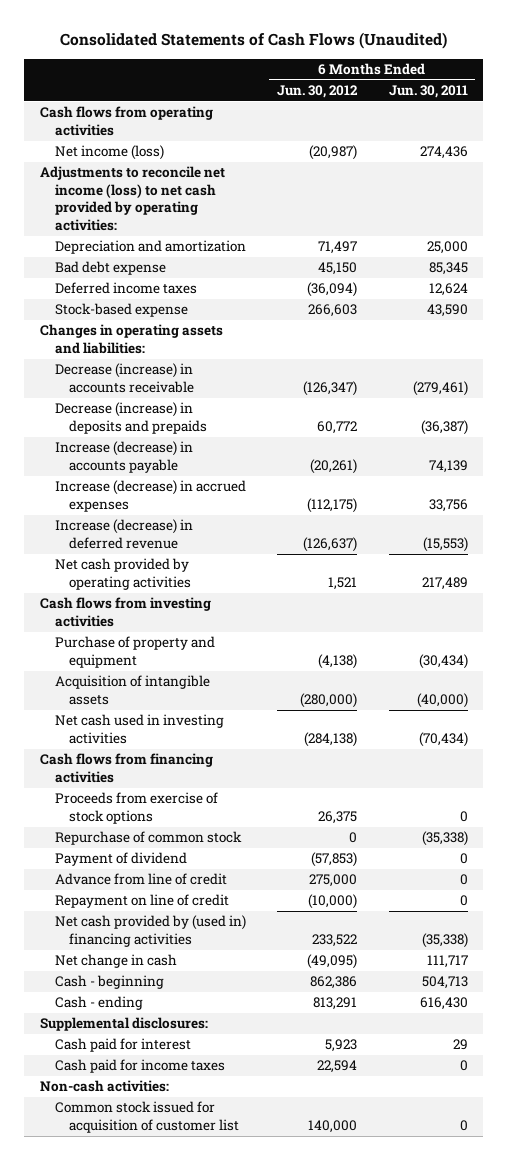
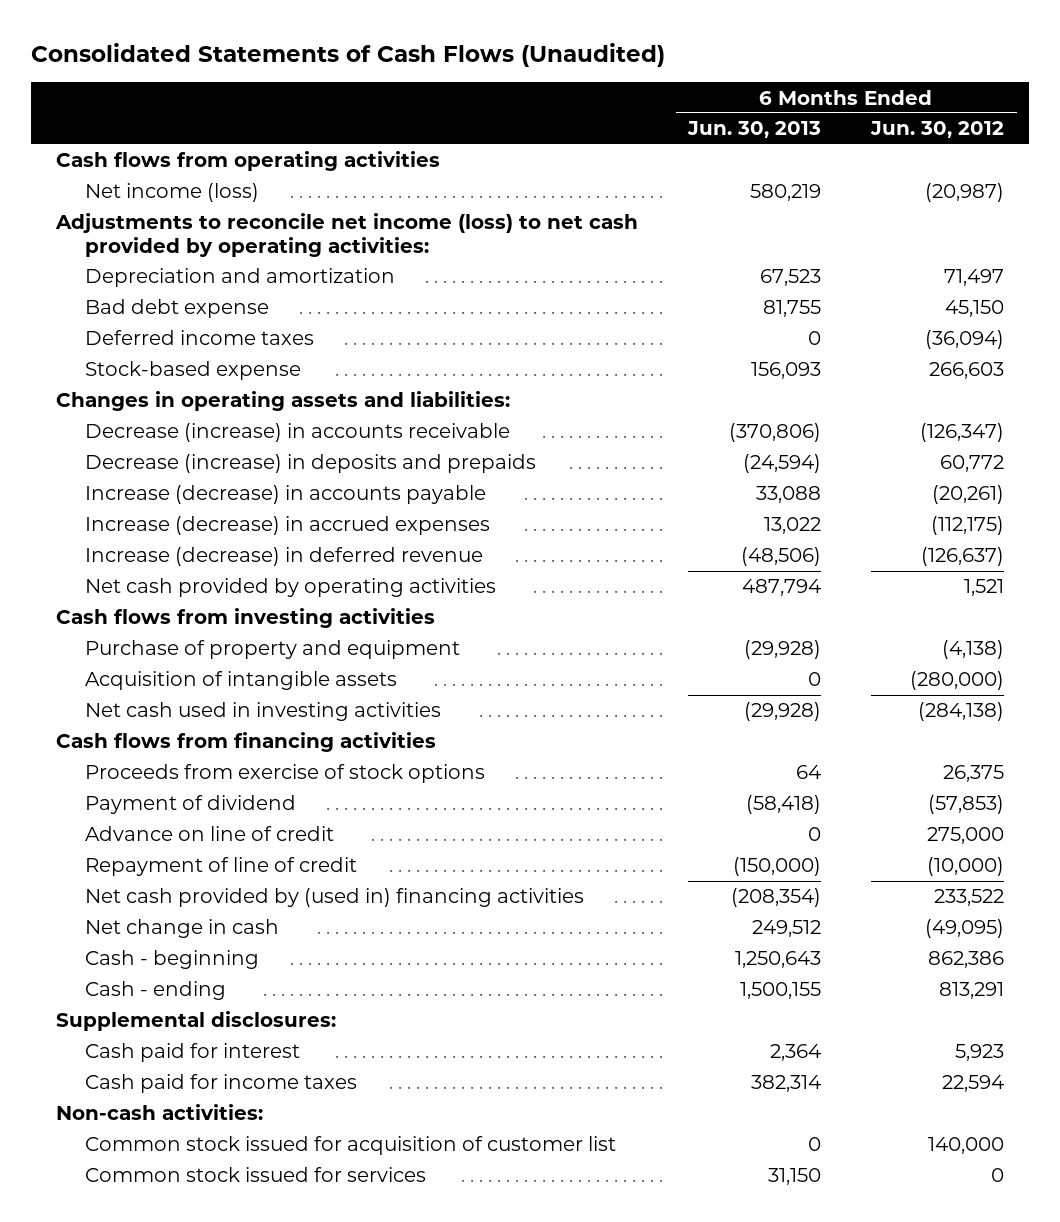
- | 6 Months Ended Jun. 30, 2012 | 6 Months Ended Jun. 30, 2011
+ | 6 Months Ended Jun. 30, 2013 | 6 Months Ended Jun. 30, 2012
- Repurchase of common stock | 0 | (35,338)
- Advance from line of credit | 275,000 | 0
- Repayment on line of credit | (10,000) | 0
+ Advance on line of credit | 0 | 275,000
+ Repayment of line of credit | (150,000) | (10,000)
+ Common stock issued for services | 31,150 | 0

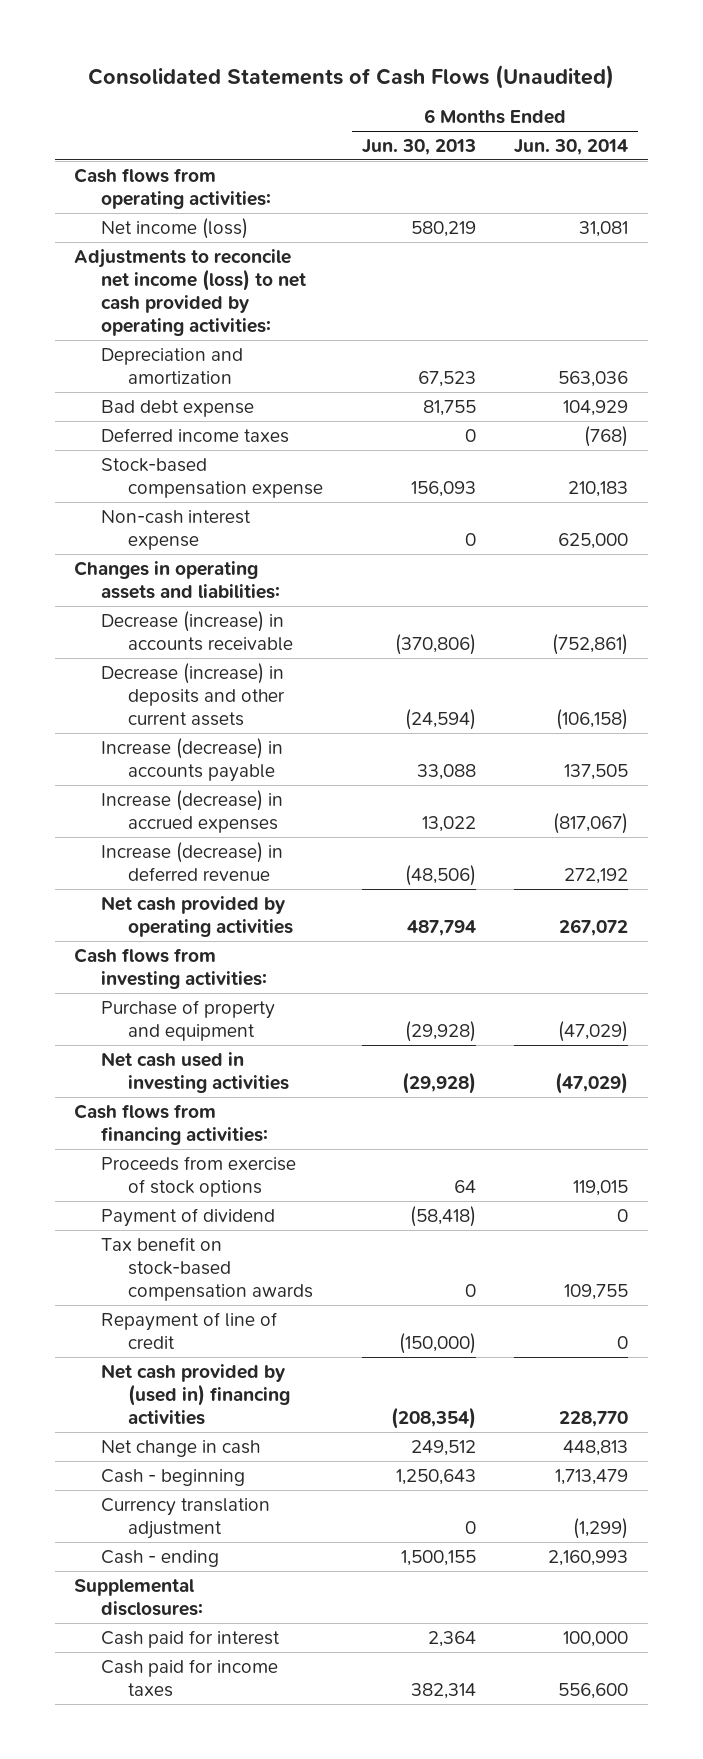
- | 6 Months Ended Jun. 30, 2013 | 6 Months Ended Jun. 30, 2012
+ | 6 Months Ended Jun. 30, 2013 | 6 Months Ended Jun. 30, 2014
- Cash flows from operating activities
+ Cash flows from operating activities:
- Stock-based expense | 156,093 | 266,603
+ Stock-based compensation expense | 156,093 | 210,183
+ Non-cash interest expense | 0 | 625,000
- Decrease (increase) in deposits and prepaids | (24,594) | 60,772
+ Decrease (increase) in deposits and other current assets | (24,594) | (106,158)
- Cash flows from investing activities
+ Cash flows from investing activities:
- Acquisition of intangible assets | 0 | (280,000)
- Cash flows from financing activities
+ Cash flows from financing activities:
- Advance on line of credit | 0 | 275,000
+ Tax benefit on stock-based compensation awards | 0 | 109,755
+ Currency translation adjustment | 0 | (1,299)
- Non-cash activities:
- Common stock issued for acquisition of customer list | 0 | 140,000
- Common stock issued for services | 31,150 | 0

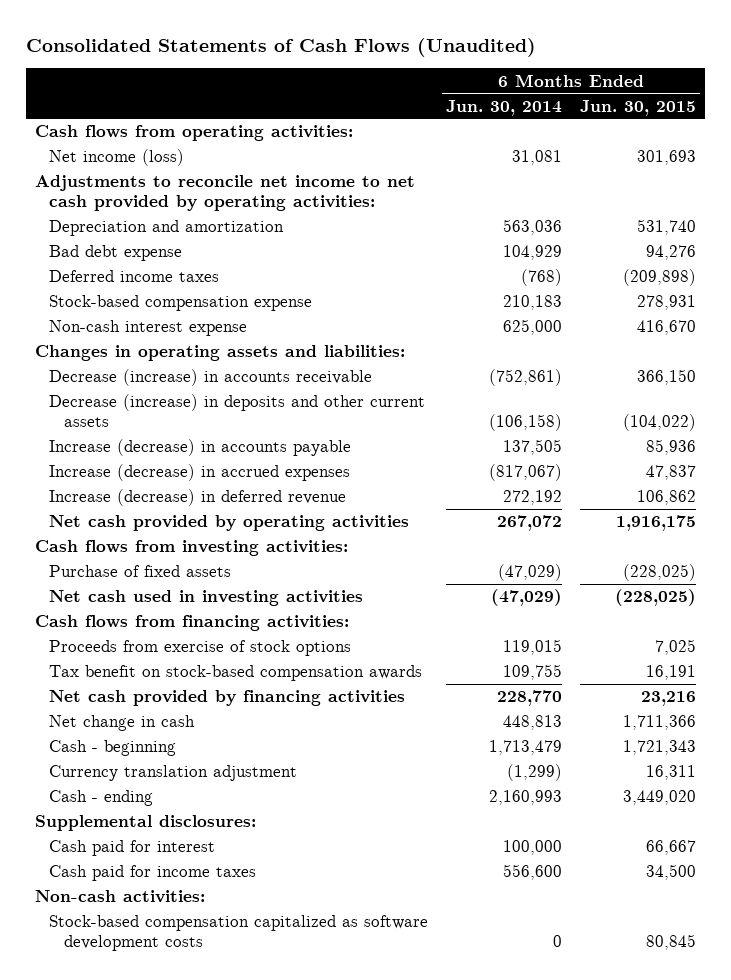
- | 6 Months Ended Jun. 30, 2013 | 6 Months Ended Jun. 30, 2014
+ | 6 Months Ended Jun. 30, 2014 | 6 Months Ended Jun. 30, 2015
- Adjustments to reconcile net income (loss) to net cash provided by operating activities:
+ Adjustments to reconcile net income to net cash provided by operating activities:
- Purchase of property and equipment | (29,928) | (47,029)
+ Purchase of fixed assets | (47,029) | (228,025)
- Payment of dividend | (58,418) | 0
- Repayment of line of credit | (150,000) | 0
- Net cash provided by (used in) financing activities | (208,354) | 228,770
+ Net cash provided by financing activities | 228,770 | 23,216
+ Non-cash activities:
+ Stock-based compensation capitalized as software development costs | 0 | 80,845

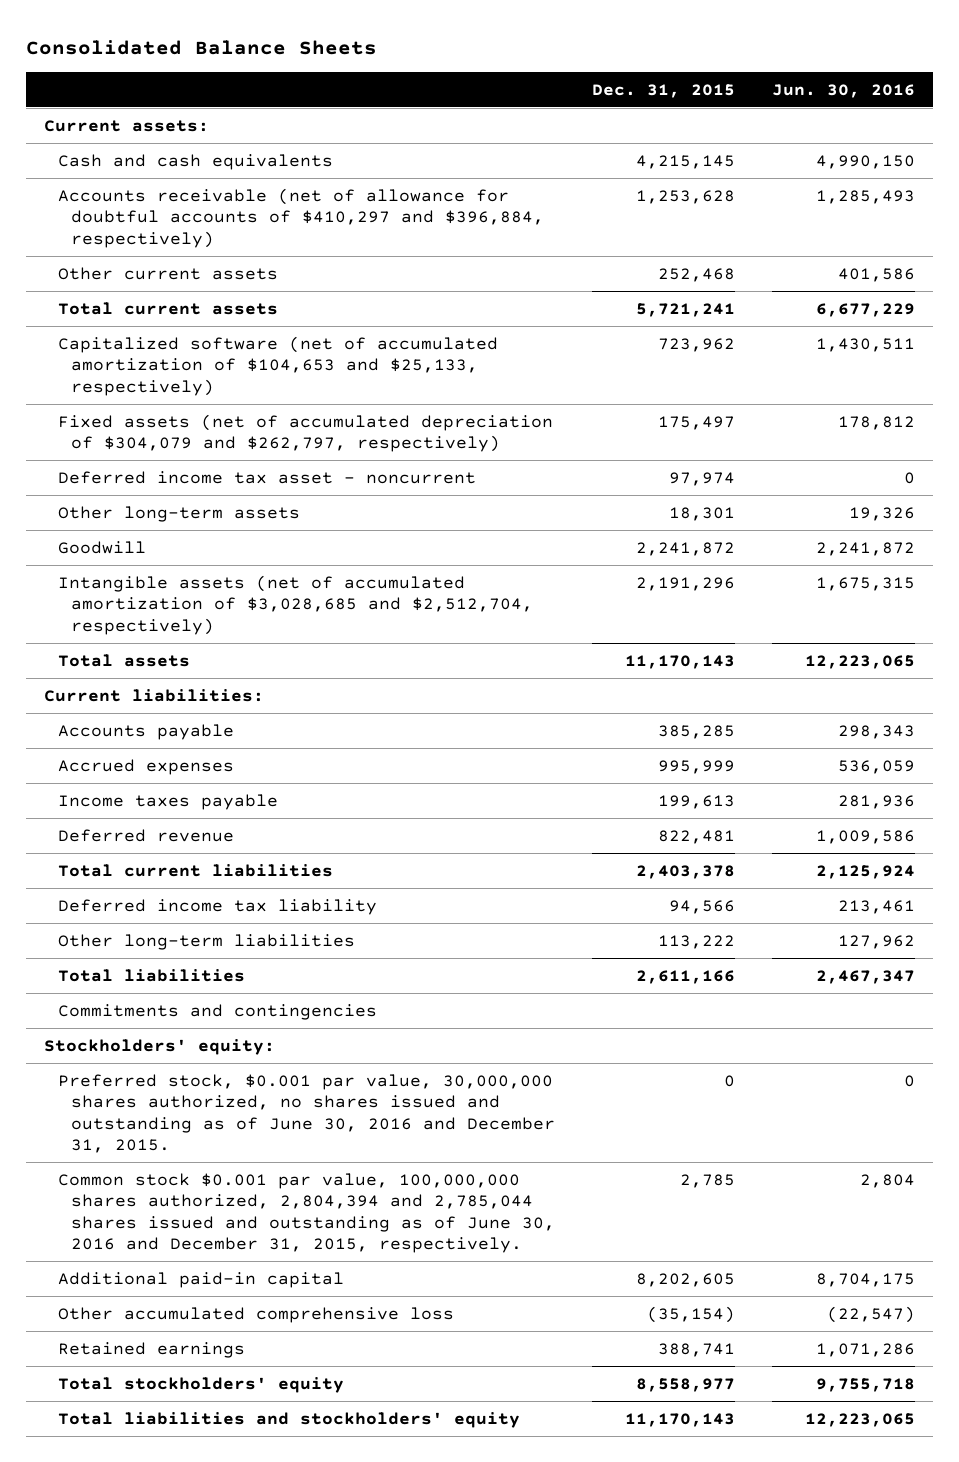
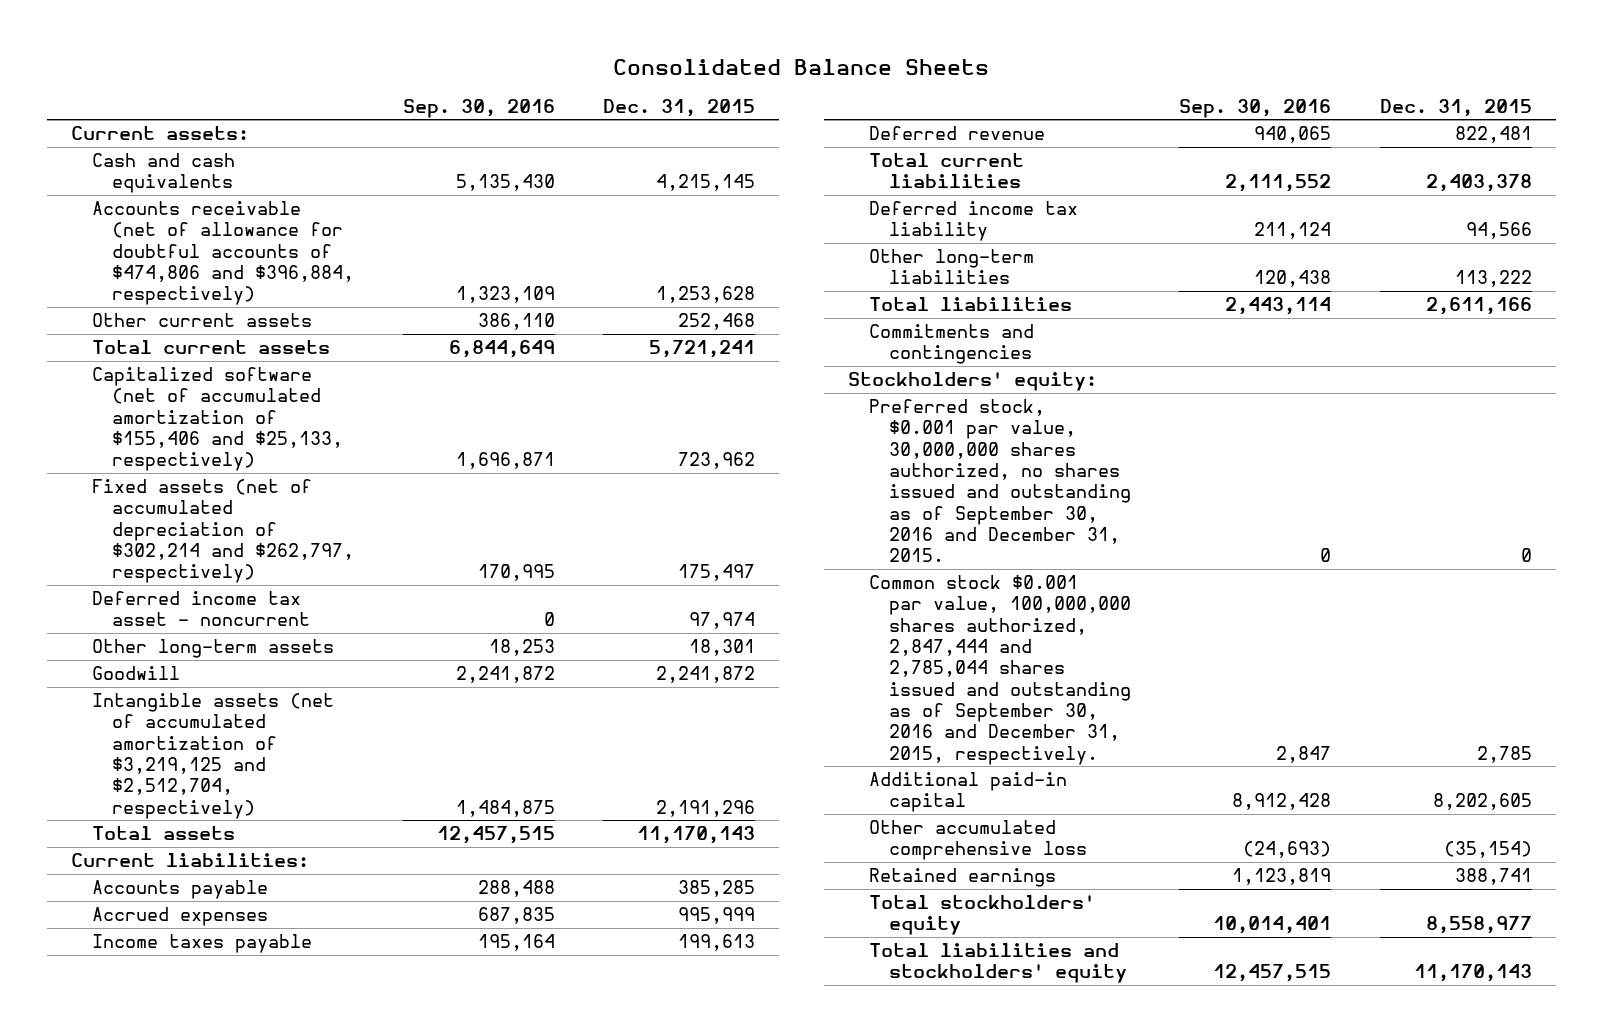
- | Dec. 31, 2015 | Jun. 30, 2016
+ | Sep. 30, 2016 | Dec. 31, 2015
- Accounts receivable (net of allowance for doubtful accounts of $410,297 and $396,884, respectively) | 1,253,628 | 1,285,493
+ Accounts receivable (net of allowance for doubtful accounts of $474,806 and $396,884, respectively) | 1,323,109 | 1,253,628
- Capitalized software (net of accumulated amortization of $104,653 and $25,133, respectively) | 723,962 | 1,430,511
- Fixed assets (net of accumulated depreciation of $304,079 and $262,797, respectively) | 175,497 | 178,812
+ Capitalized software (net of accumulated amortization of $155,406 and $25,133, respectively) | 1,696,871 | 723,962
+ Fixed assets (net of accumulated depreciation of $302,214 and $262,797, respectively) | 170,995 | 175,497
- Intangible assets (net of accumulated amortization of $3,028,685 and $2,512,704, respectively) | 2,191,296 | 1,675,315
+ Intangible assets (net of accumulated amortization of $3,219,125 and $2,512,704, respectively) | 1,484,875 | 2,191,296
- Preferred stock, $0.001 par value, 30,000,000 shares authorized, no shares issued and outstanding as of June 30, 2016 and December 31, 2015. | 0 | 0
- Common stock $0.001 par value, 100,000,000 shares authorized, 2,804,394 and 2,785,044 shares issued and outstanding as of June 30, 2016 and December 31, 2015, respectively. | 2,785 | 2,804
+ Preferred stock, $0.001 par value, 30,000,000 shares authorized, no shares issued and outstanding as of September 30, 2016 and December 31, 2015. | 0 | 0
+ Common stock $0.001 par value, 100,000,000 shares authorized, 2,847,444 and 2,785,044 shares issued and outstanding as of September 30, 2016 and December 31, 2015, respectively. | 2,847 | 2,785

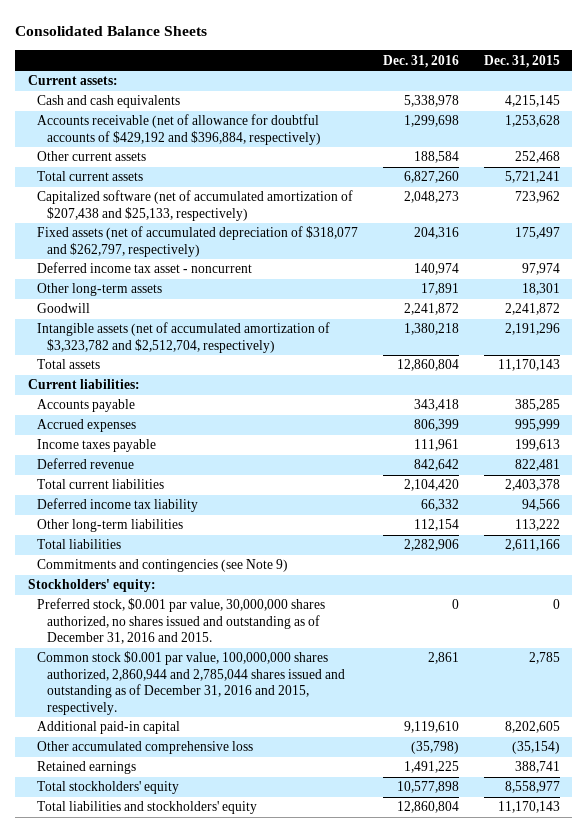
- | Sep. 30, 2016 | Dec. 31, 2015
+ | Dec. 31, 2016 | Dec. 31, 2015
- Accounts receivable (net of allowance for doubtful accounts of $474,806 and $396,884, respectively) | 1,323,109 | 1,253,628
+ Accounts receivable (net of allowance for doubtful accounts of $429,192 and $396,884, respectively) | 1,299,698 | 1,253,628
- Capitalized software (net of accumulated amortization of $155,406 and $25,133, respectively) | 1,696,871 | 723,962
- Fixed assets (net of accumulated depreciation of $302,214 and $262,797, respectively) | 170,995 | 175,497
+ Capitalized software (net of accumulated amortization of $207,438 and $25,133, respectively) | 2,048,273 | 723,962
+ Fixed assets (net of accumulated depreciation of $318,077 and $262,797, respectively) | 204,316 | 175,497
- Intangible assets (net of accumulated amortization of $3,219,125 and $2,512,704, respectively) | 1,484,875 | 2,191,296
+ Intangible assets (net of accumulated amortization of $3,323,782 and $2,512,704, respectively) | 1,380,218 | 2,191,296
- Commitments and contingencies
+ Commitments and contingencies (see Note 9)
- Preferred stock, $0.001 par value, 30,000,000 shares authorized, no shares issued and outstanding as of September 30, 2016 and December 31, 2015. | 0 | 0
- Common stock $0.001 par value, 100,000,000 shares authorized, 2,847,444 and 2,785,044 shares issued and outstanding as of September 30, 2016 and December 31, 2015, respectively. | 2,847 | 2,785
+ Preferred stock, $0.001 par value, 30,000,000 shares authorized, no shares issued and outstanding as of December 31, 2016 and 2015. | 0 | 0
+ Common stock $0.001 par value, 100,000,000 shares authorized, 2,860,944 and 2,785,044 shares issued and outstanding as of December 31, 2016 and 2015, respectively. | 2,861 | 2,785

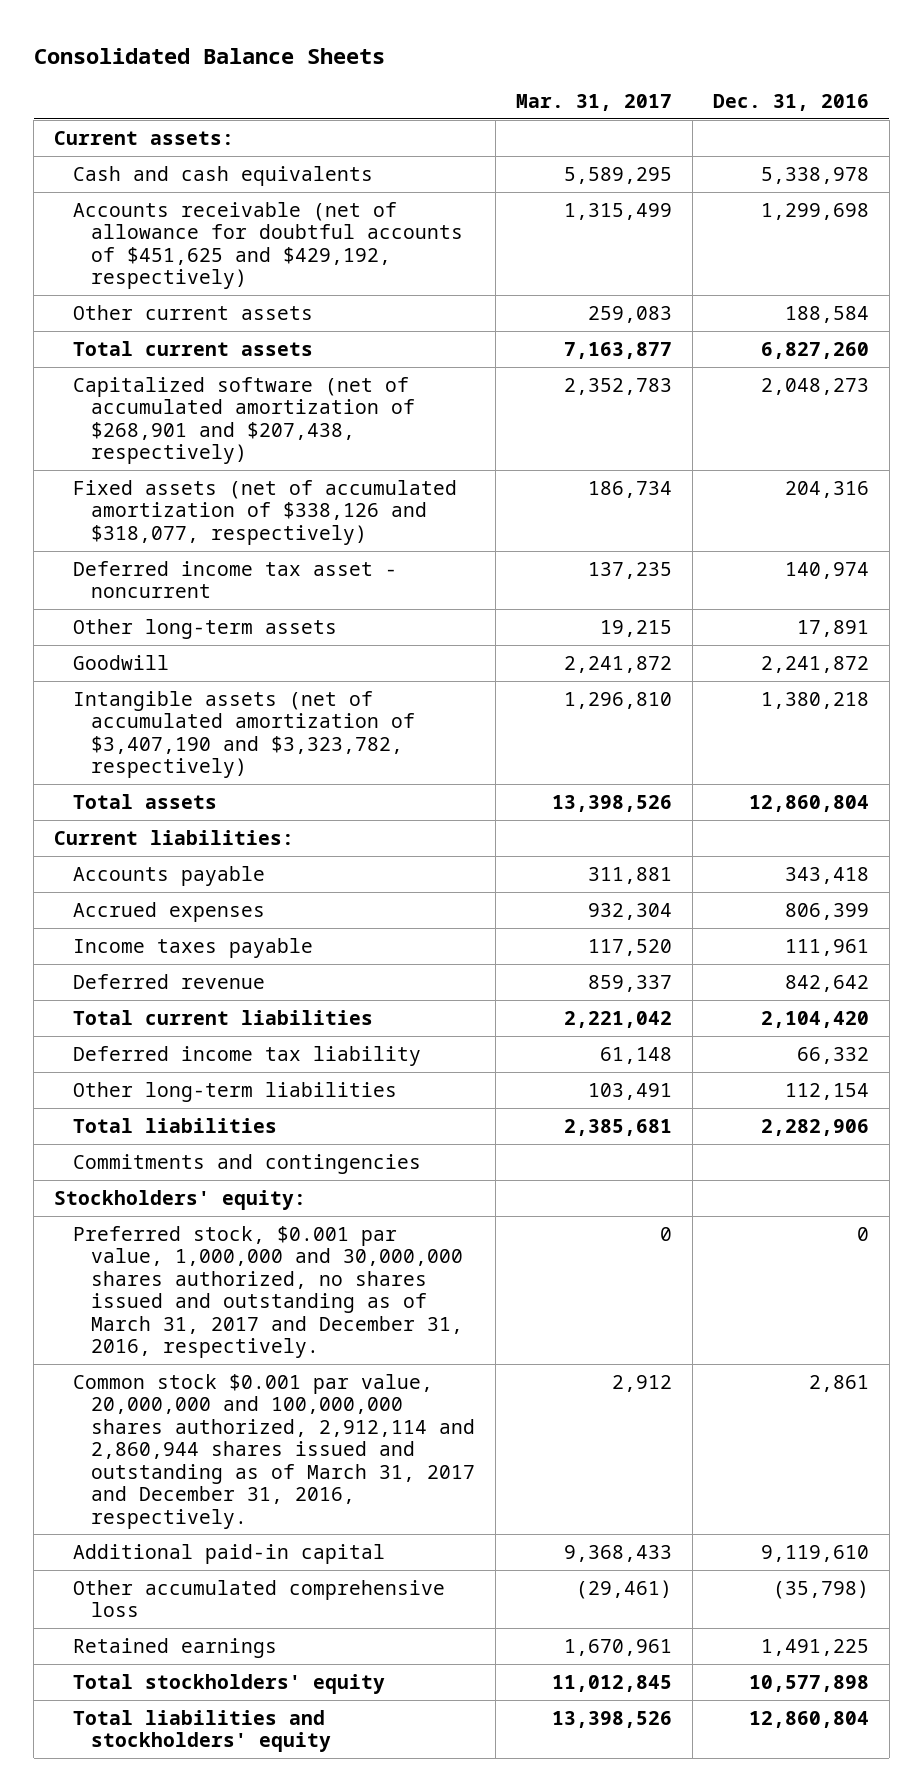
- | Dec. 31, 2016 | Dec. 31, 2015
+ | Mar. 31, 2017 | Dec. 31, 2016
- Accounts receivable (net of allowance for doubtful accounts of $429,192 and $396,884, respectively) | 1,299,698 | 1,253,628
+ Accounts receivable (net of allowance for doubtful accounts of $451,625 and $429,192, respectively) | 1,315,499 | 1,299,698
- Capitalized software (net of accumulated amortization of $207,438 and $25,133, respectively) | 2,048,273 | 723,962
- Fixed assets (net of accumulated depreciation of $318,077 and $262,797, respectively) | 204,316 | 175,497
+ Capitalized software (net of accumulated amortization of $268,901 and $207,438, respectively) | 2,352,783 | 2,048,273
+ Fixed assets (net of accumulated amortization of $338,126 and $318,077, respectively) | 186,734 | 204,316
- Intangible assets (net of accumulated amortization of $3,323,782 and $2,512,704, respectively) | 1,380,218 | 2,191,296
+ Intangible assets (net of accumulated amortization of $3,407,190 and $3,323,782, respectively) | 1,296,810 | 1,380,218
- Commitments and contingencies (see Note 9)
+ Commitments and contingencies
- Preferred stock, $0.001 par value, 30,000,000 shares authorized, no shares issued and outstanding as of December 31, 2016 and 2015. | 0 | 0
- Common stock $0.001 par value, 100,000,000 shares authorized, 2,860,944 and 2,785,044 shares issued and outstanding as of December 31, 2016 and 2015, respectively. | 2,861 | 2,785
+ Preferred stock, $0.001 par value, 1,000,000 and 30,000,000 shares authorized, no shares issued and outstanding as of March 31, 2017 and December 31, 2016, respectively. | 0 | 0
+ Common stock $0.001 par value, 20,000,000 and 100,000,000 shares authorized, 2,912,114 and 2,860,944 shares issued and outstanding as of March 31, 2017 and December 31, 2016, respectively. | 2,912 | 2,861

